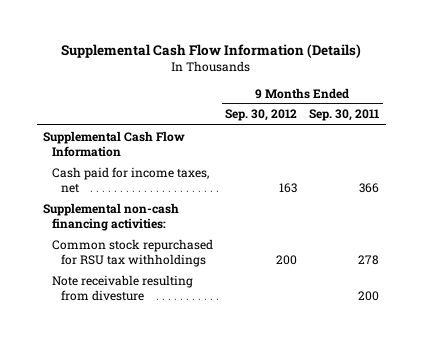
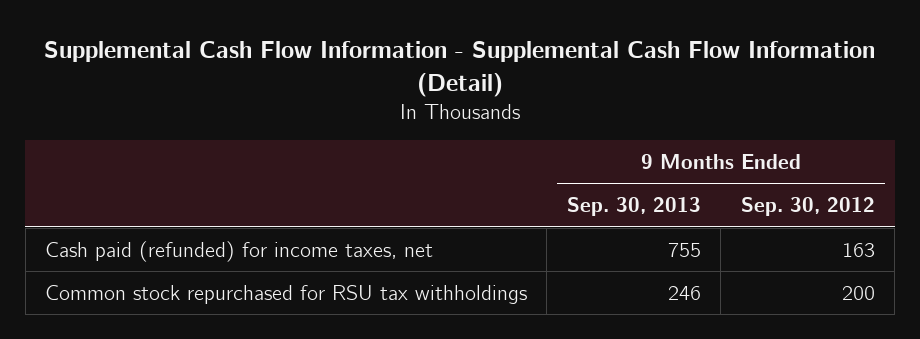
- Supplemental Cash Flow Information (Details)
+ Supplemental Cash Flow Information - Supplemental Cash Flow Information (Detail)
- | 9 Months Ended Sep. 30, 2012 | 9 Months Ended Sep. 30, 2011
+ | 9 Months Ended Sep. 30, 2013 | 9 Months Ended Sep. 30, 2012
- Supplemental Cash Flow Information
- Cash paid for income taxes, net | 163 | 366
- Supplemental non-cash financing activities:
+ Cash paid (refunded) for income taxes, net | 755 | 163
- Note receivable resulting from divesture | | 200

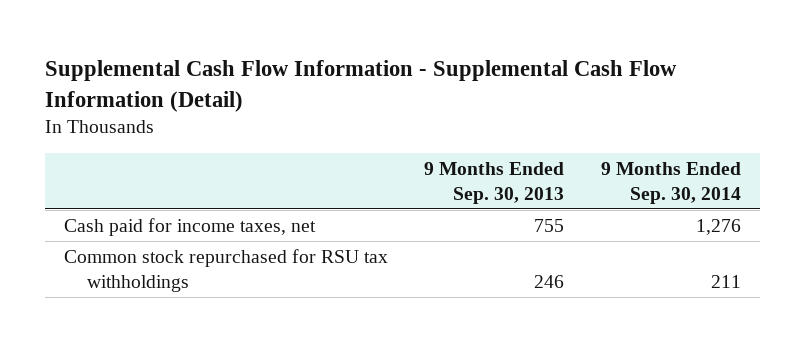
- | 9 Months Ended Sep. 30, 2013 | 9 Months Ended Sep. 30, 2012
+ | 9 Months Ended Sep. 30, 2013 | 9 Months Ended Sep. 30, 2014
- Cash paid (refunded) for income taxes, net | 755 | 163
+ Cash paid for income taxes, net | 755 | 1,276

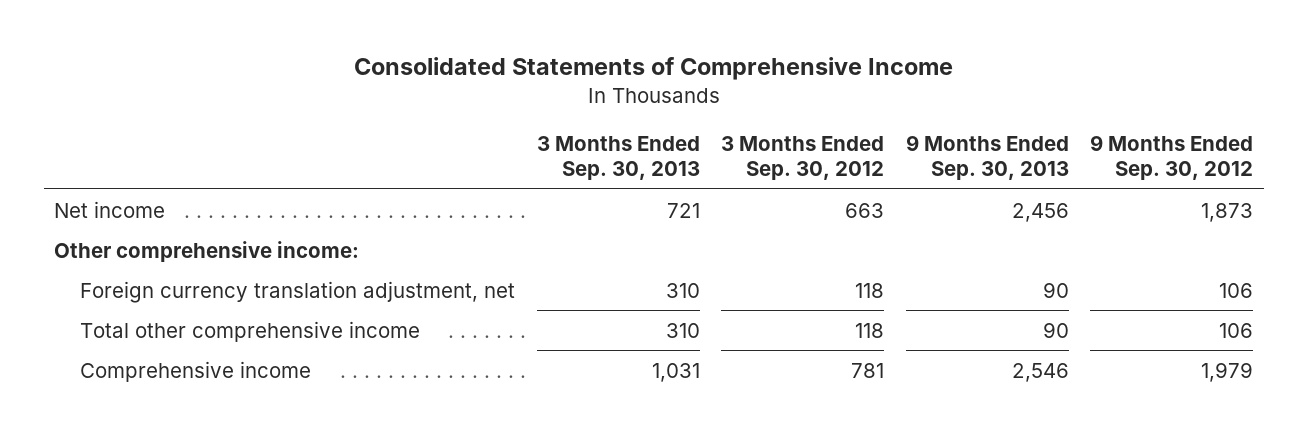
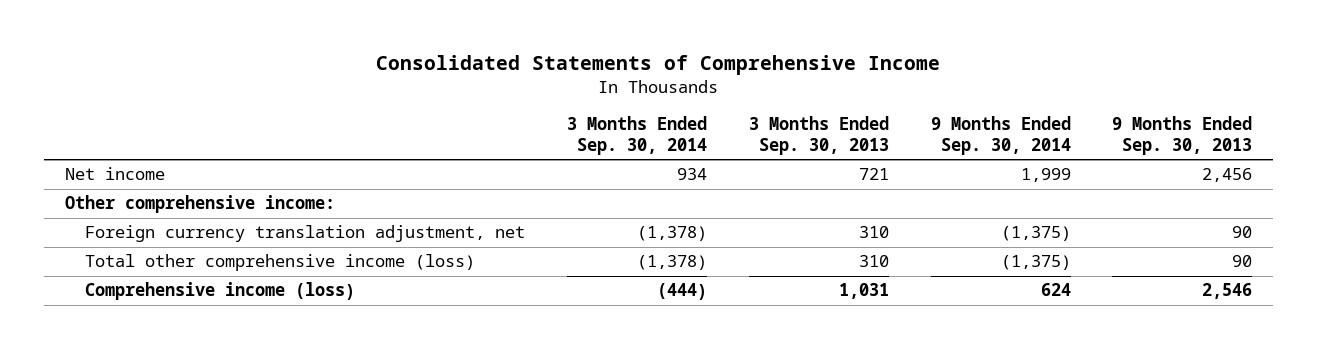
- | 3 Months Ended Sep. 30, 2013 | 3 Months Ended Sep. 30, 2012 | 9 Months Ended Sep. 30, 2013 | 9 Months Ended Sep. 30, 2012
+ | 3 Months Ended Sep. 30, 2014 | 3 Months Ended Sep. 30, 2013 | 9 Months Ended Sep. 30, 2014 | 9 Months Ended Sep. 30, 2013
- Total other comprehensive income | 310 | 118 | 90 | 106
- Comprehensive income | 1,031 | 781 | 2,546 | 1,979
+ Total other comprehensive income (loss) | (1,378) | 310 | (1,375) | 90
+ Comprehensive income (loss) | (444) | 1,031 | 624 | 2,546

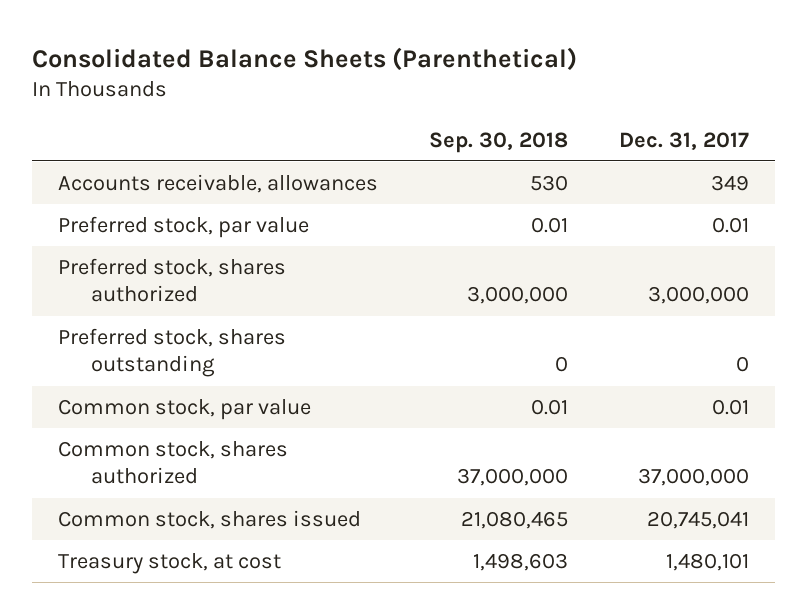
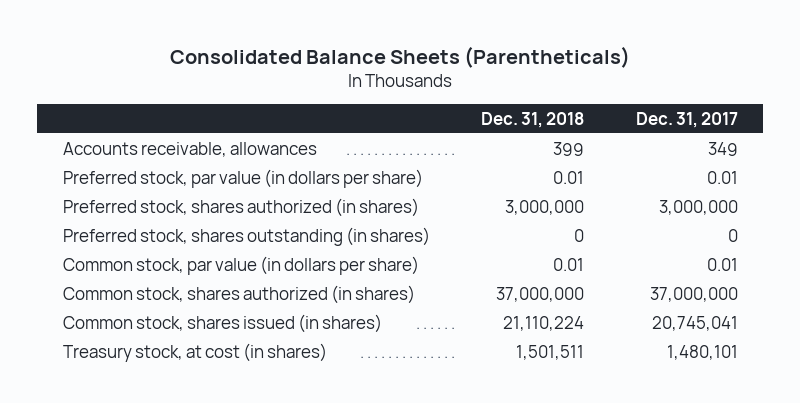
- Consolidated Balance Sheets (Parenthetical)
+ Consolidated Balance Sheets (Parentheticals)
- | Sep. 30, 2018 | Dec. 31, 2017
+ | Dec. 31, 2018 | Dec. 31, 2017
- Preferred stock, par value | 0.01 | 0.01
- Preferred stock, shares authorized | 3,000,000 | 3,000,000
- Preferred stock, shares outstanding | 0 | 0
- Common stock, par value | 0.01 | 0.01
- Common stock, shares authorized | 37,000,000 | 37,000,000
- Common stock, shares issued | 21,080,465 | 20,745,041
- Treasury stock, at cost | 1,498,603 | 1,480,101
+ Preferred stock, par value (in dollars per share) | 0.01 | 0.01
+ Preferred stock, shares authorized (in shares) | 3,000,000 | 3,000,000
+ Preferred stock, shares outstanding (in shares) | 0 | 0
+ Common stock, par value (in dollars per share) | 0.01 | 0.01
+ Common stock, shares authorized (in shares) | 37,000,000 | 37,000,000
+ Common stock, shares issued (in shares) | 21,110,224 | 20,745,041
+ Treasury stock, at cost (in shares) | 1,501,511 | 1,480,101

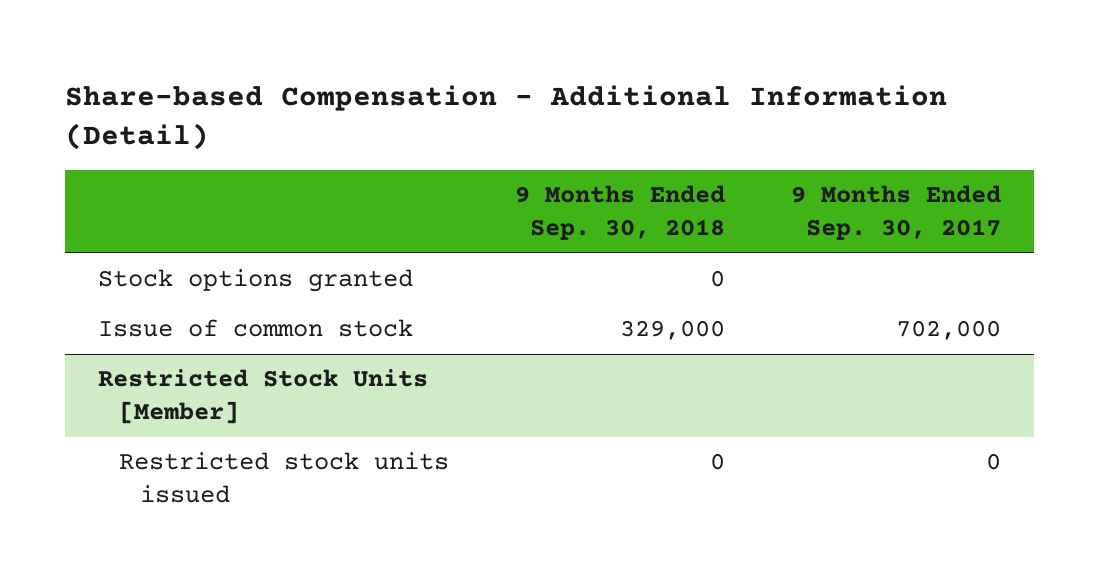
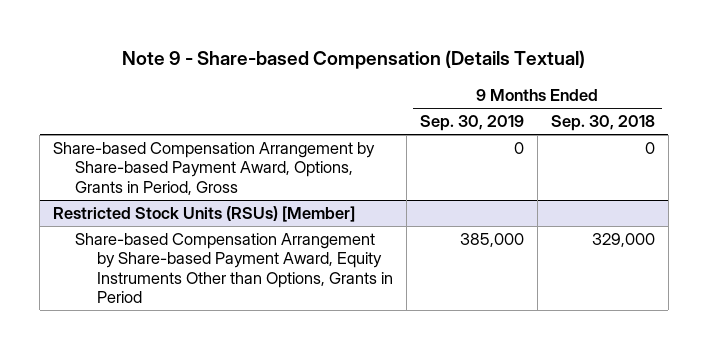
- Share-based Compensation - Additional Information (Detail)
+ Note 9 - Share-based Compensation (Details Textual)
- | 9 Months Ended Sep. 30, 2018 | 9 Months Ended Sep. 30, 2017
+ | 9 Months Ended Sep. 30, 2019 | 9 Months Ended Sep. 30, 2018
- Stock options granted | 0 |
- Issue of common stock | 329,000 | 702,000
- Restricted Stock Units [Member]
- Restricted stock units issued | 0 | 0
+ Share-based Compensation Arrangement by Share-based Payment Award, Options, Grants in Period, Gross | 0 | 0
+ Restricted Stock Units (RSUs) [Member]
+ Share-based Compensation Arrangement by Share-based Payment Award, Equity Instruments Other than Options, Grants in Period | 385,000 | 329,000

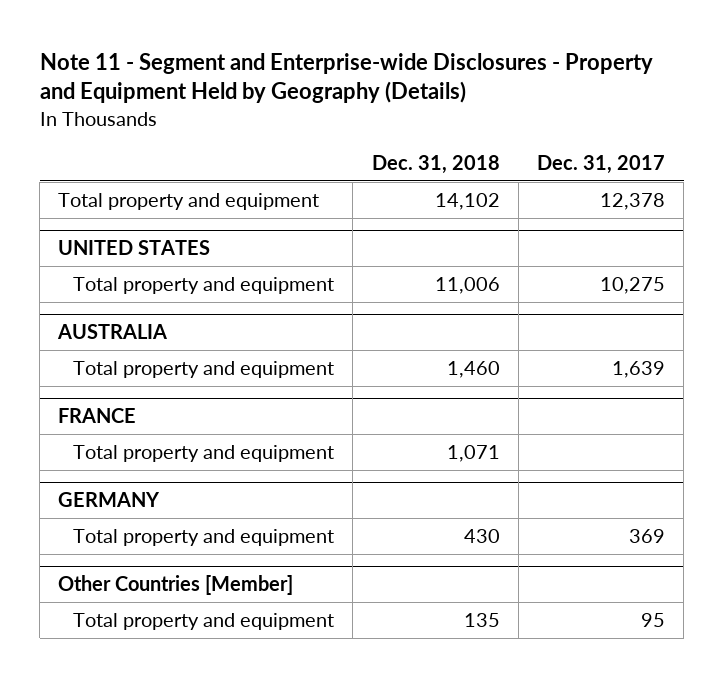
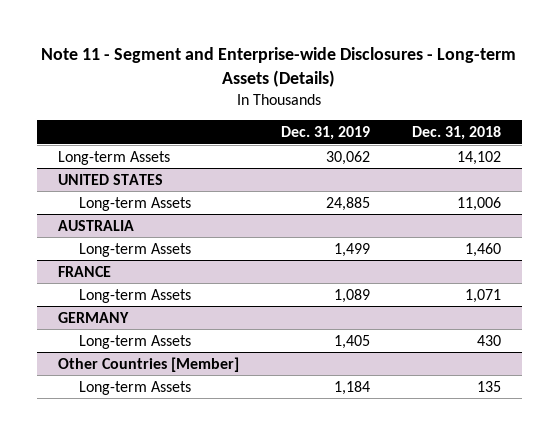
- Note 11 - Segment and Enterprise-wide Disclosures - Property and Equipment Held by Geography (Details)
+ Note 11 - Segment and Enterprise-wide Disclosures - Long-term Assets (Details)
- | Dec. 31, 2018 | Dec. 31, 2017
+ | Dec. 31, 2019 | Dec. 31, 2018
- Total property and equipment | 14,102 | 12,378
+ Long-term Assets | 30,062 | 14,102
@ UNITED STATES
- Total property and equipment | 11,006 | 10,275
+ Long-term Assets | 24,885 | 11,006
@ AUSTRALIA
- Total property and equipment | 1,460 | 1,639
+ Long-term Assets | 1,499 | 1,460
@ FRANCE
- Total property and equipment | 1,071 |
+ Long-term Assets | 1,089 | 1,071
@ GERMANY
- Total property and equipment | 430 | 369
+ Long-term Assets | 1,405 | 430
@ Other Countries [Member]
- Total property and equipment | 135 | 95
+ Long-term Assets | 1,184 | 135

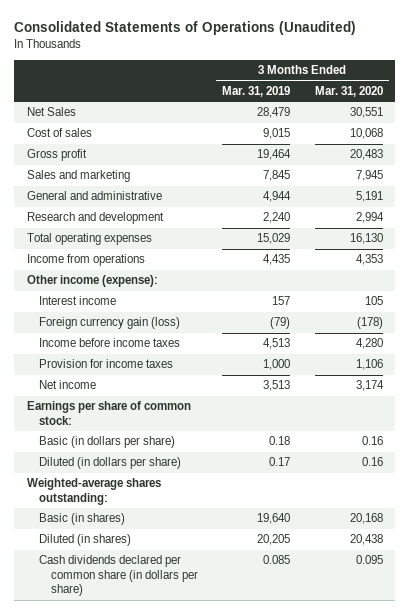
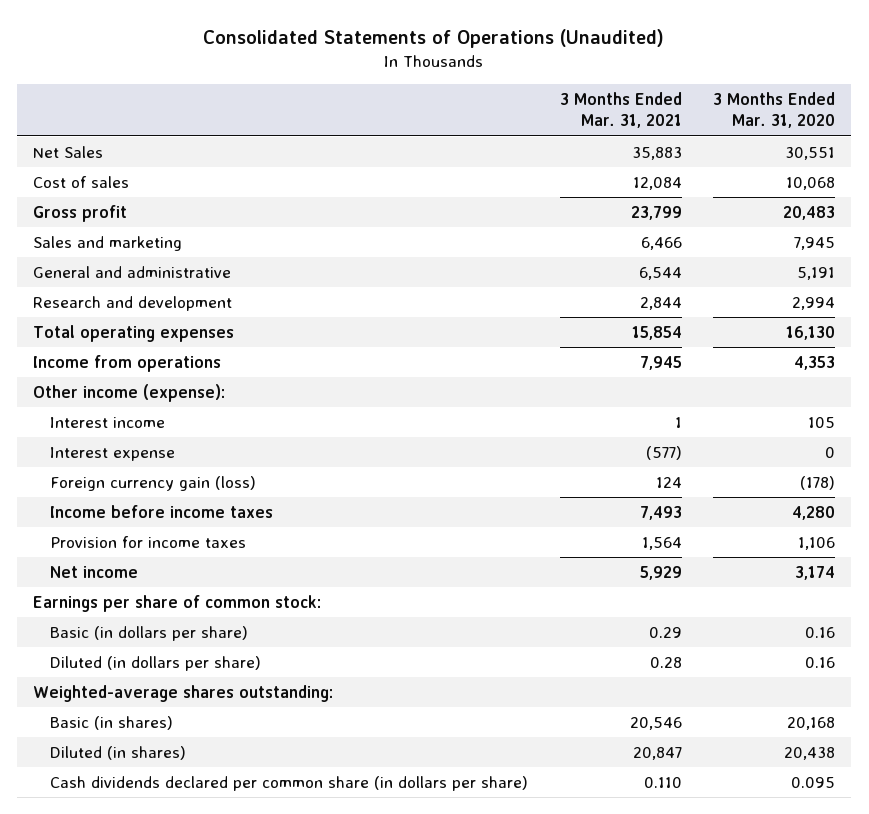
- | 3 Months Ended Mar. 31, 2019 | 3 Months Ended Mar. 31, 2020
+ | 3 Months Ended Mar. 31, 2021 | 3 Months Ended Mar. 31, 2020
+ Interest expense | (577) | 0

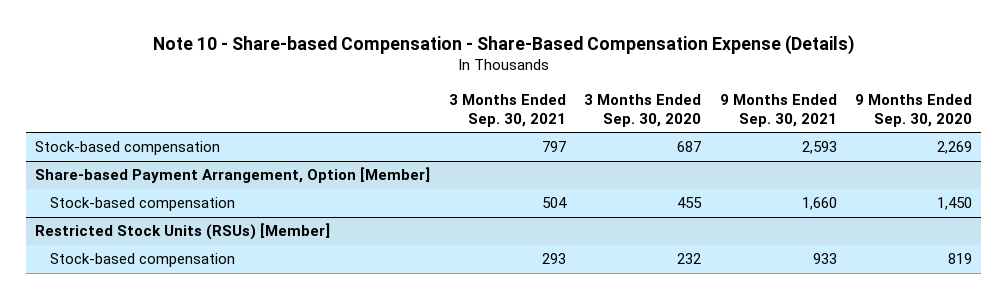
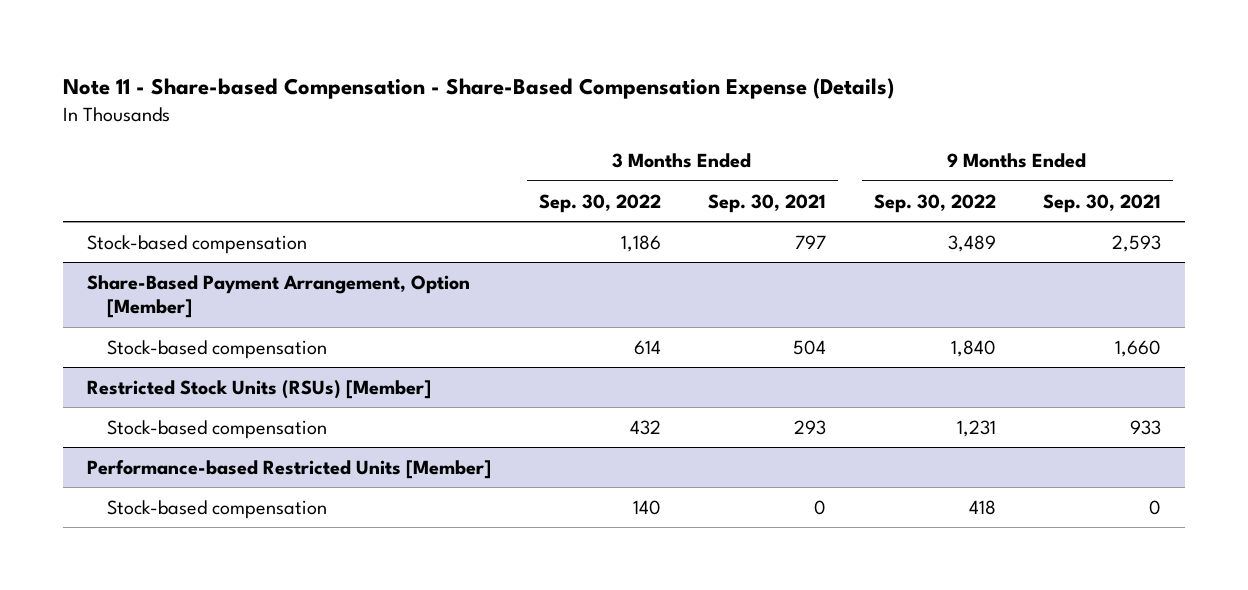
- Note 10 - Share-based Compensation - Share-Based Compensation Expense (Details)
+ Note 11 - Share-based Compensation - Share-Based Compensation Expense (Details)
- | 3 Months Ended Sep. 30, 2021 | 3 Months Ended Sep. 30, 2020 | 9 Months Ended Sep. 30, 2021 | 9 Months Ended Sep. 30, 2020
+ | 3 Months Ended Sep. 30, 2022 | 3 Months Ended Sep. 30, 2021 | 9 Months Ended Sep. 30, 2022 | 9 Months Ended Sep. 30, 2021
- Share-based Payment Arrangement, Option [Member]
+ Share-Based Payment Arrangement, Option [Member]
+ Performance-based Restricted Units [Member]
+ Stock-based compensation | 140 | 0 | 418 | 0

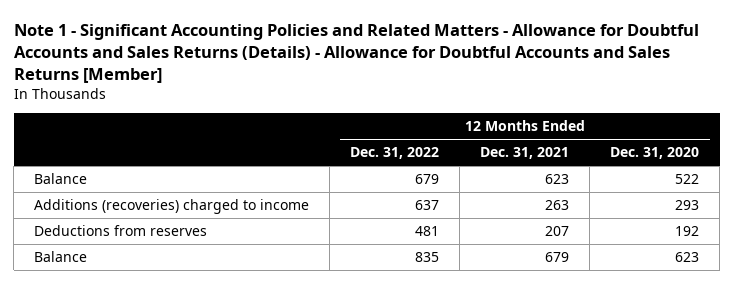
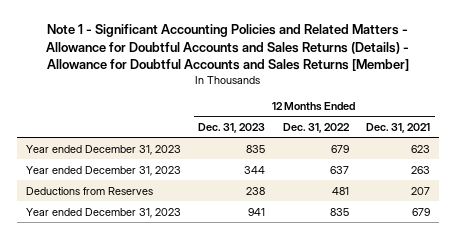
- | 12 Months Ended Dec. 31, 2022 | 12 Months Ended Dec. 31, 2021 | 12 Months Ended Dec. 31, 2020
+ | 12 Months Ended Dec. 31, 2023 | 12 Months Ended Dec. 31, 2022 | 12 Months Ended Dec. 31, 2021
- Balance | 679 | 623 | 522
- Additions (recoveries) charged to income | 637 | 263 | 293
- Deductions from reserves | 481 | 207 | 192
- Balance | 835 | 679 | 623
+ Year ended December 31, 2023 | 835 | 679 | 623
+ Year ended December 31, 2023 | 344 | 637 | 263
+ Deductions from Reserves | 238 | 481 | 207
+ Year ended December 31, 2023 | 941 | 835 | 679

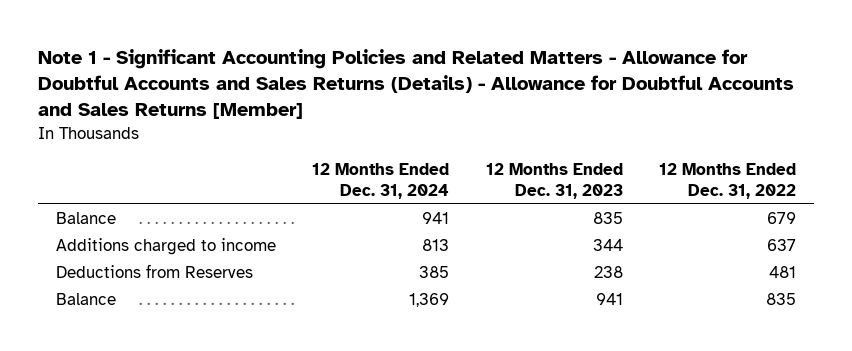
- | 12 Months Ended Dec. 31, 2023 | 12 Months Ended Dec. 31, 2022 | 12 Months Ended Dec. 31, 2021
+ | 12 Months Ended Dec. 31, 2024 | 12 Months Ended Dec. 31, 2023 | 12 Months Ended Dec. 31, 2022
- Year ended December 31, 2023 | 835 | 679 | 623
- Year ended December 31, 2023 | 344 | 637 | 263
+ Balance | 941 | 835 | 679
+ Additions charged to income | 813 | 344 | 637
- Year ended December 31, 2023 | 941 | 835 | 679
+ Balance | 1,369 | 941 | 835

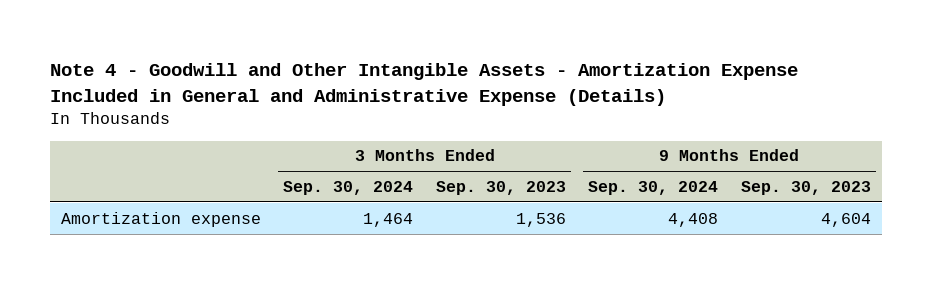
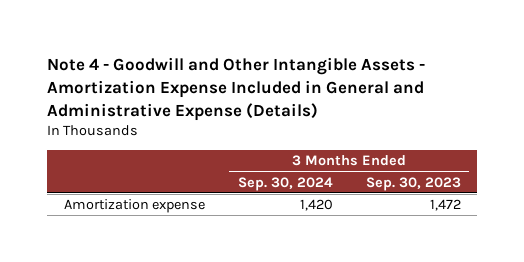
- | 3 Months Ended Sep. 30, 2024 | 3 Months Ended Sep. 30, 2023 | 9 Months Ended Sep. 30, 2024 | 9 Months Ended Sep. 30, 2023
+ | 3 Months Ended Sep. 30, 2024 | 3 Months Ended Sep. 30, 2023
- Amortization expense | 1,464 | 1,536 | 4,408 | 4,604
+ Amortization expense | 1,420 | 1,472

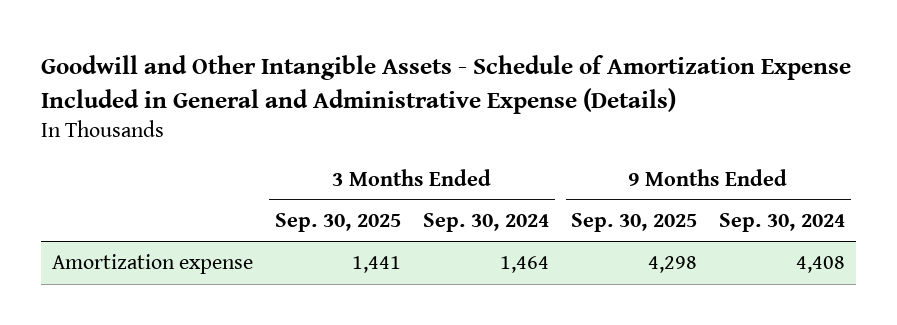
- Note 4 - Goodwill and Other Intangible Assets - Amortization Expense Included in General and Administrative Expense (Details)
+ Goodwill and Other Intangible Assets - Schedule of Amortization Expense Included in General and Administrative Expense (Details)
- | 3 Months Ended Sep. 30, 2024 | 3 Months Ended Sep. 30, 2023
+ | 3 Months Ended Sep. 30, 2025 | 3 Months Ended Sep. 30, 2024 | 9 Months Ended Sep. 30, 2025 | 9 Months Ended Sep. 30, 2024
- Amortization expense | 1,420 | 1,472
+ Amortization expense | 1,441 | 1,464 | 4,298 | 4,408

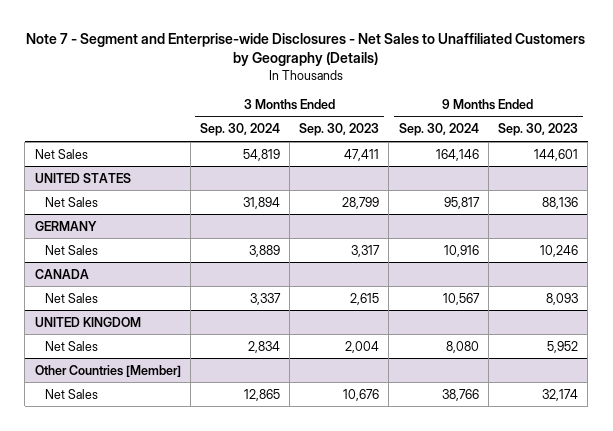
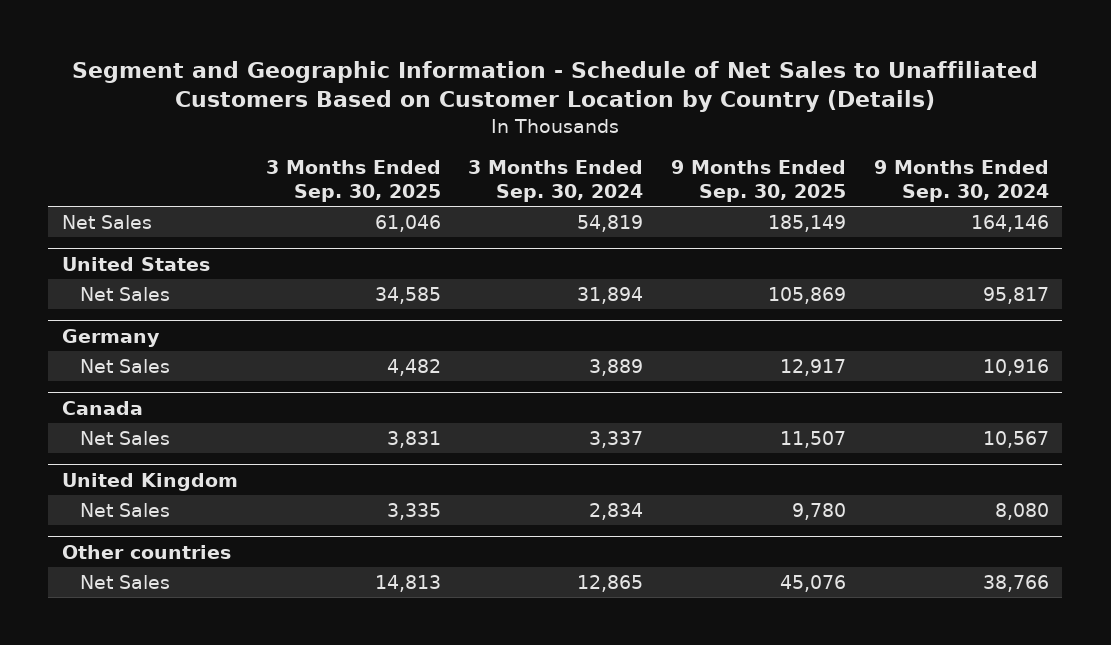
- Note 7 - Segment and Enterprise-wide Disclosures - Net Sales to Unaffiliated Customers by Geography (Details)
+ Segment and Geographic Information - Schedule of Net Sales to Unaffiliated Customers Based on Customer Location by Country (Details)
- | 3 Months Ended Sep. 30, 2024 | 3 Months Ended Sep. 30, 2023 | 9 Months Ended Sep. 30, 2024 | 9 Months Ended Sep. 30, 2023
+ | 3 Months Ended Sep. 30, 2025 | 3 Months Ended Sep. 30, 2024 | 9 Months Ended Sep. 30, 2025 | 9 Months Ended Sep. 30, 2024
- UNITED STATES
+ United States
- GERMANY
+ Germany
- CANADA
+ Canada
- UNITED KINGDOM
+ United Kingdom
- Other Countries [Member]
+ Other countries

